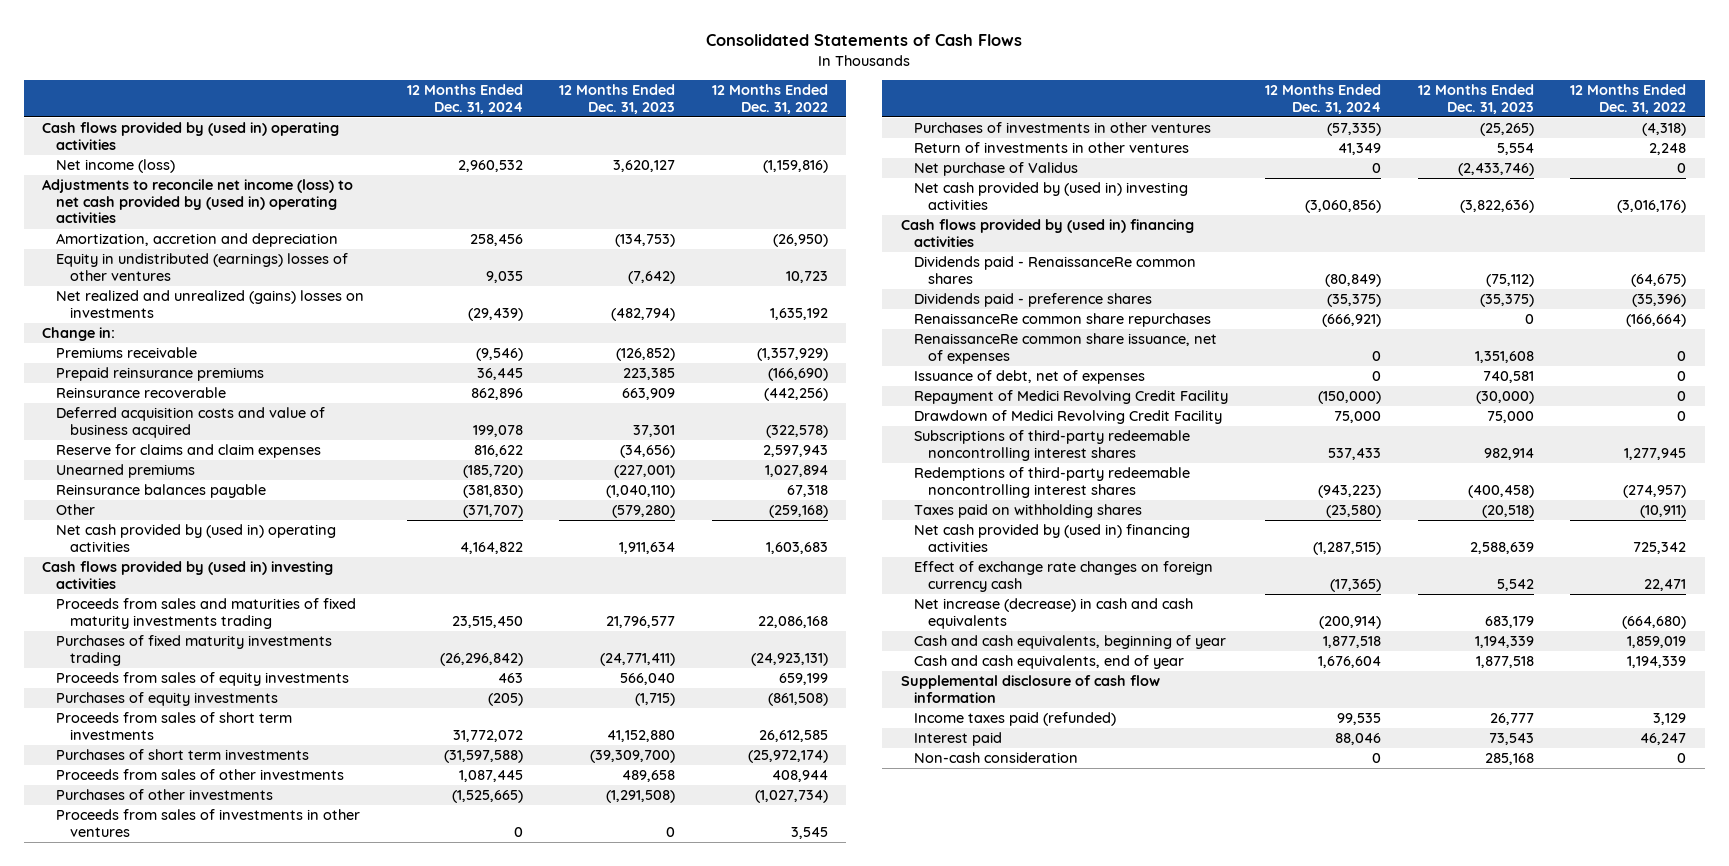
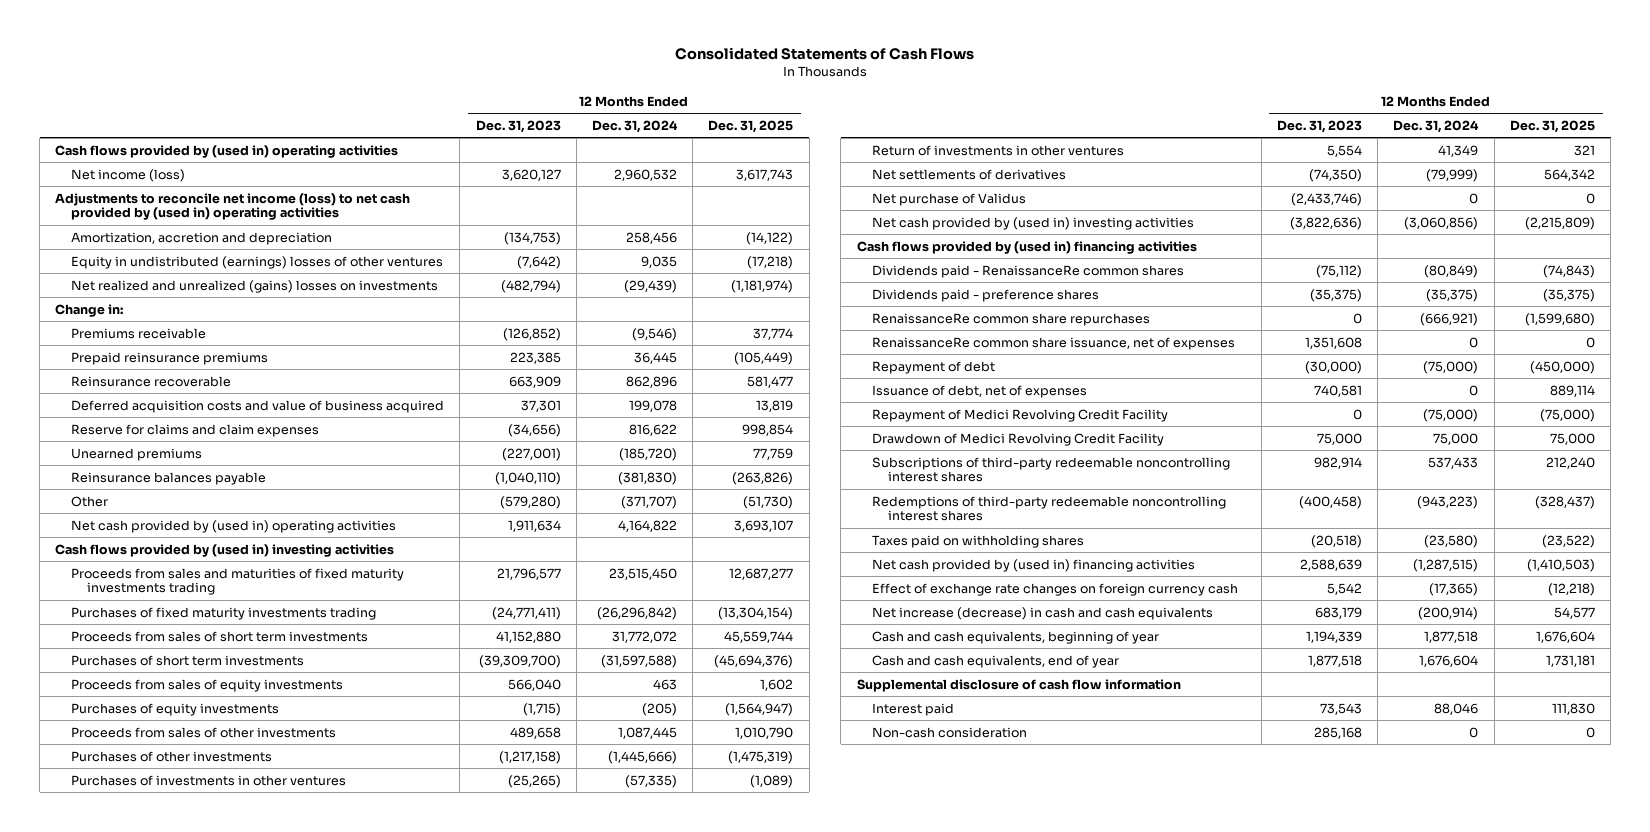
- | 12 Months Ended Dec. 31, 2024 | 12 Months Ended Dec. 31, 2023 | 12 Months Ended Dec. 31, 2022
+ | 12 Months Ended Dec. 31, 2023 | 12 Months Ended Dec. 31, 2024 | 12 Months Ended Dec. 31, 2025
moved down: Proceeds from sales of equity investments | 566,040 | 463 | 1,602
moved down: Purchases of equity investments | (1,715) | (205) | (1,564,947)
- Purchases of other investments | (1,525,665) | (1,291,508) | (1,027,734)
- Proceeds from sales of investments in other ventures | 0 | 0 | 3,545
+ Purchases of other investments | (1,217,158) | (1,445,666) | (1,475,319)
+ Net settlements of derivatives | (74,350) | (79,999) | 564,342
+ Repayment of debt | (30,000) | (75,000) | (450,000)
- Repayment of Medici Revolving Credit Facility | (150,000) | (30,000) | 0
+ Repayment of Medici Revolving Credit Facility | 0 | (75,000) | (75,000)
- Income taxes paid (refunded) | 99,535 | 26,777 | 3,129

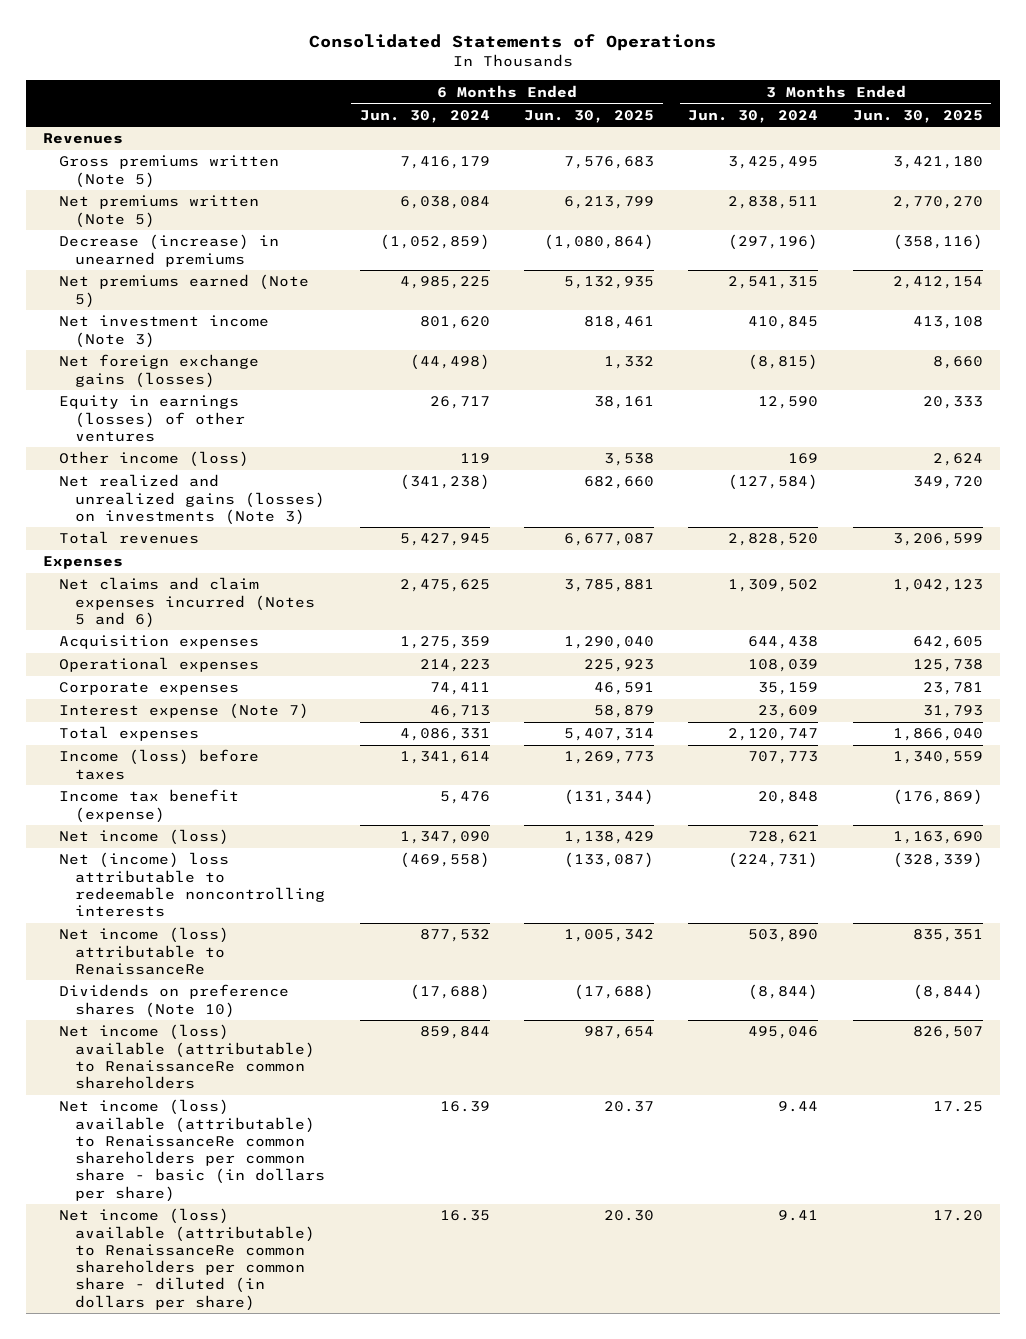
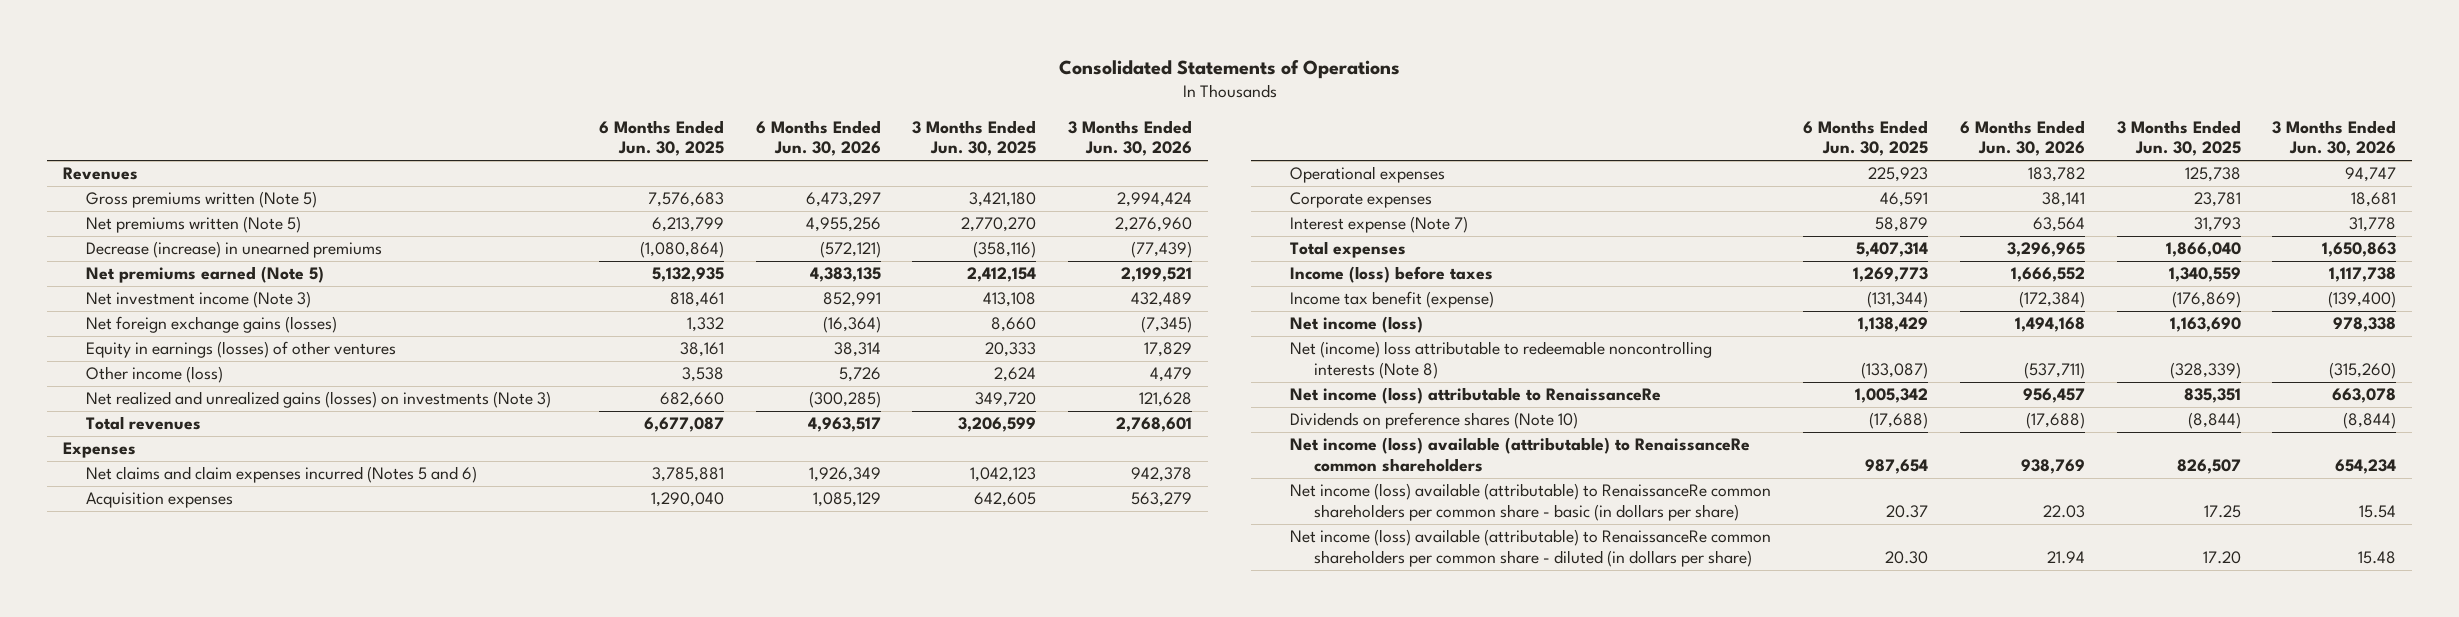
- | 6 Months Ended Jun. 30, 2024 | 6 Months Ended Jun. 30, 2025 | 3 Months Ended Jun. 30, 2024 | 3 Months Ended Jun. 30, 2025
+ | 6 Months Ended Jun. 30, 2025 | 6 Months Ended Jun. 30, 2026 | 3 Months Ended Jun. 30, 2025 | 3 Months Ended Jun. 30, 2026
- Net (income) loss attributable to redeemable noncontrolling interests | (469,558) | (133,087) | (224,731) | (328,339)
+ Net (income) loss attributable to redeemable noncontrolling interests (Note 8) | (133,087) | (537,711) | (328,339) | (315,260)

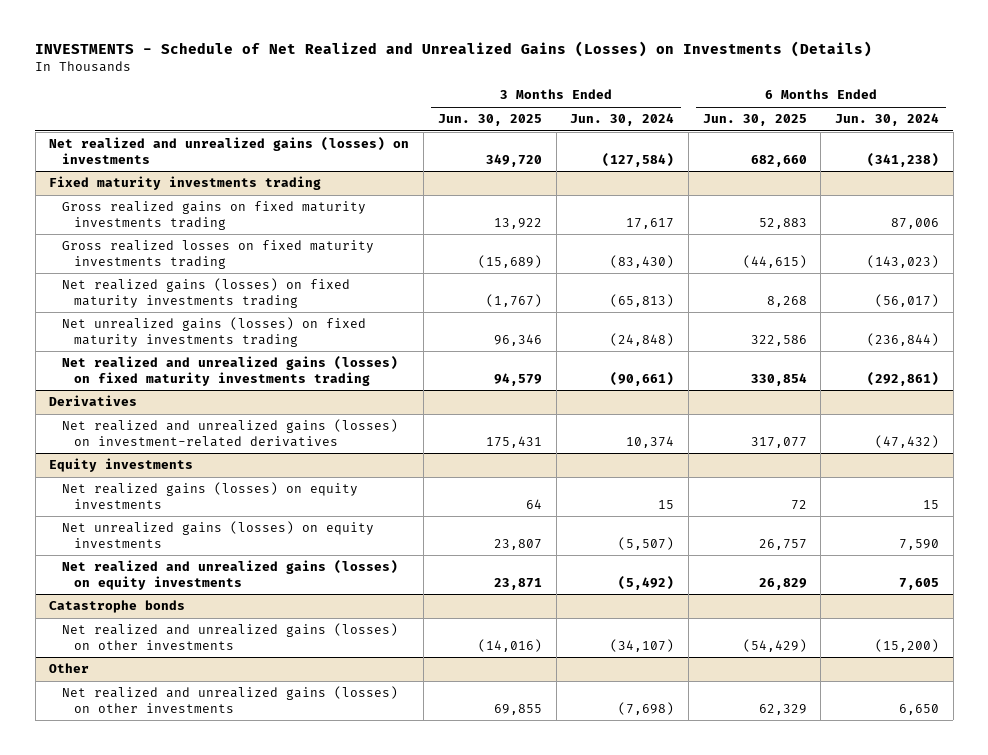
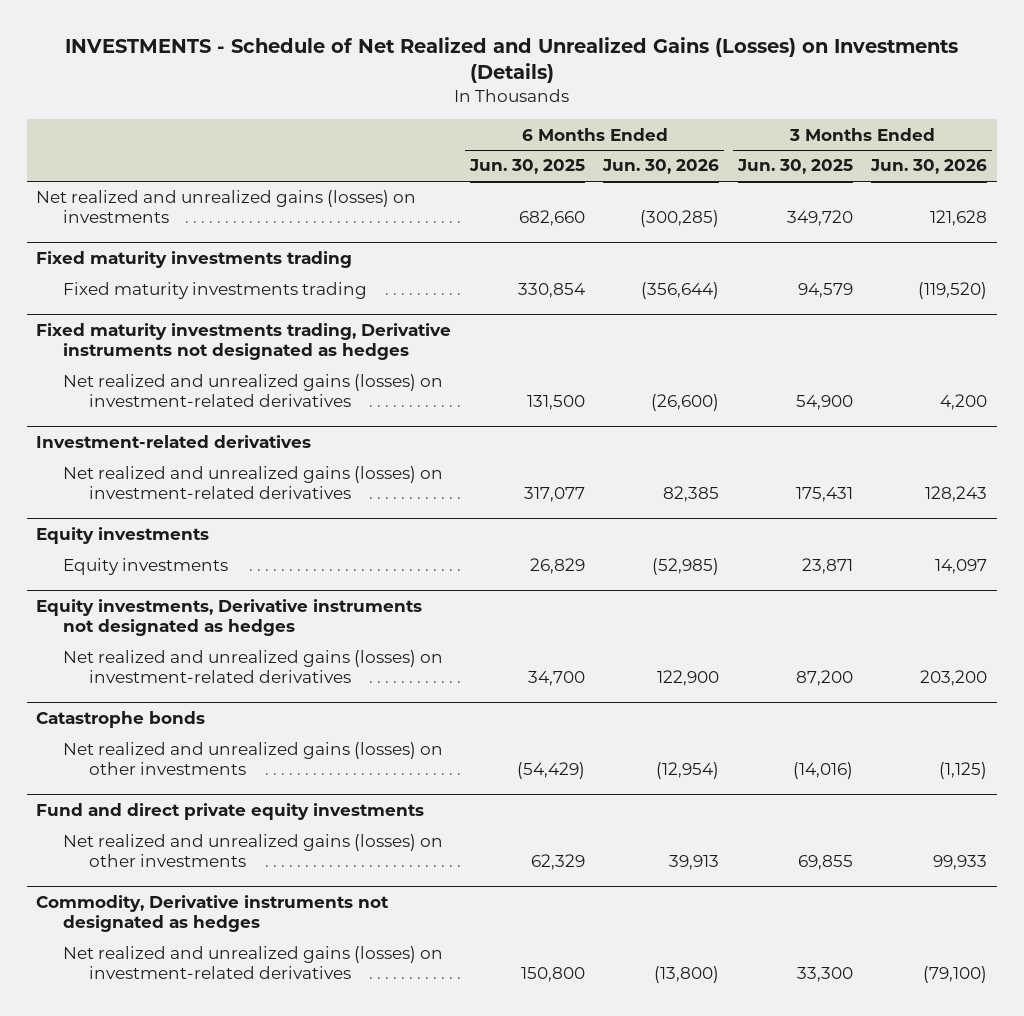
- | 3 Months Ended Jun. 30, 2025 | 3 Months Ended Jun. 30, 2024 | 6 Months Ended Jun. 30, 2025 | 6 Months Ended Jun. 30, 2024
+ | 6 Months Ended Jun. 30, 2025 | 6 Months Ended Jun. 30, 2026 | 3 Months Ended Jun. 30, 2025 | 3 Months Ended Jun. 30, 2026
@ Fixed maturity investments trading
- Gross realized gains on fixed maturity investments trading | 13,922 | 17,617 | 52,883 | 87,006
- Gross realized losses on fixed maturity investments trading | (15,689) | (83,430) | (44,615) | (143,023)
- Net realized gains (losses) on fixed maturity investments trading | (1,767) | (65,813) | 8,268 | (56,017)
- Net unrealized gains (losses) on fixed maturity investments trading | 96,346 | (24,848) | 322,586 | (236,844)
- Net realized and unrealized gains (losses) on fixed maturity investments trading | 94,579 | (90,661) | 330,854 | (292,861)
- Derivatives
@ Fixed maturity investments trading
+ Fixed maturity investments trading | 330,854 | (356,644) | 94,579 | (119,520)
+ Fixed maturity investments trading, Derivative instruments not designated as hedges
+ Net realized and unrealized gains (losses) on investment-related derivatives | 131,500 | (26,600) | 54,900 | 4,200
+ Investment-related derivatives
@ Equity investments
- Net realized gains (losses) on equity investments | 64 | 15 | 72 | 15
- Net unrealized gains (losses) on equity investments | 23,807 | (5,507) | 26,757 | 7,590
- Net realized and unrealized gains (losses) on equity investments | 23,871 | (5,492) | 26,829 | 7,605
+ Equity investments | 26,829 | (52,985) | 23,871 | 14,097
+ Equity investments, Derivative instruments not designated as hedges
+ Net realized and unrealized gains (losses) on investment-related derivatives | 34,700 | 122,900 | 87,200 | 203,200
- Other
+ Fund and direct private equity investments
+ Commodity, Derivative instruments not designated as hedges
+ Net realized and unrealized gains (losses) on investment-related derivatives | 150,800 | (13,800) | 33,300 | (79,100)

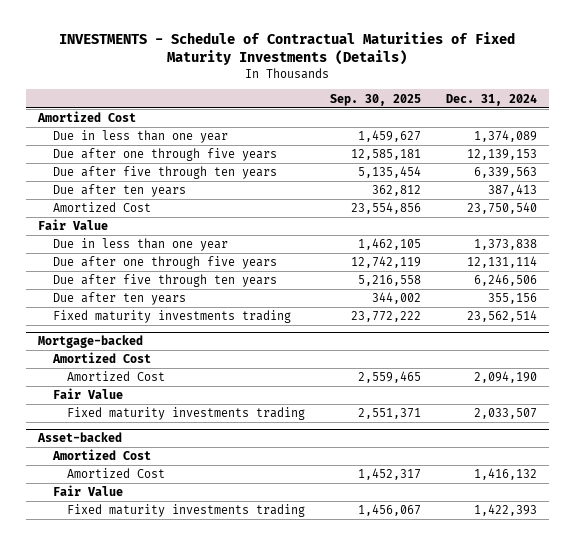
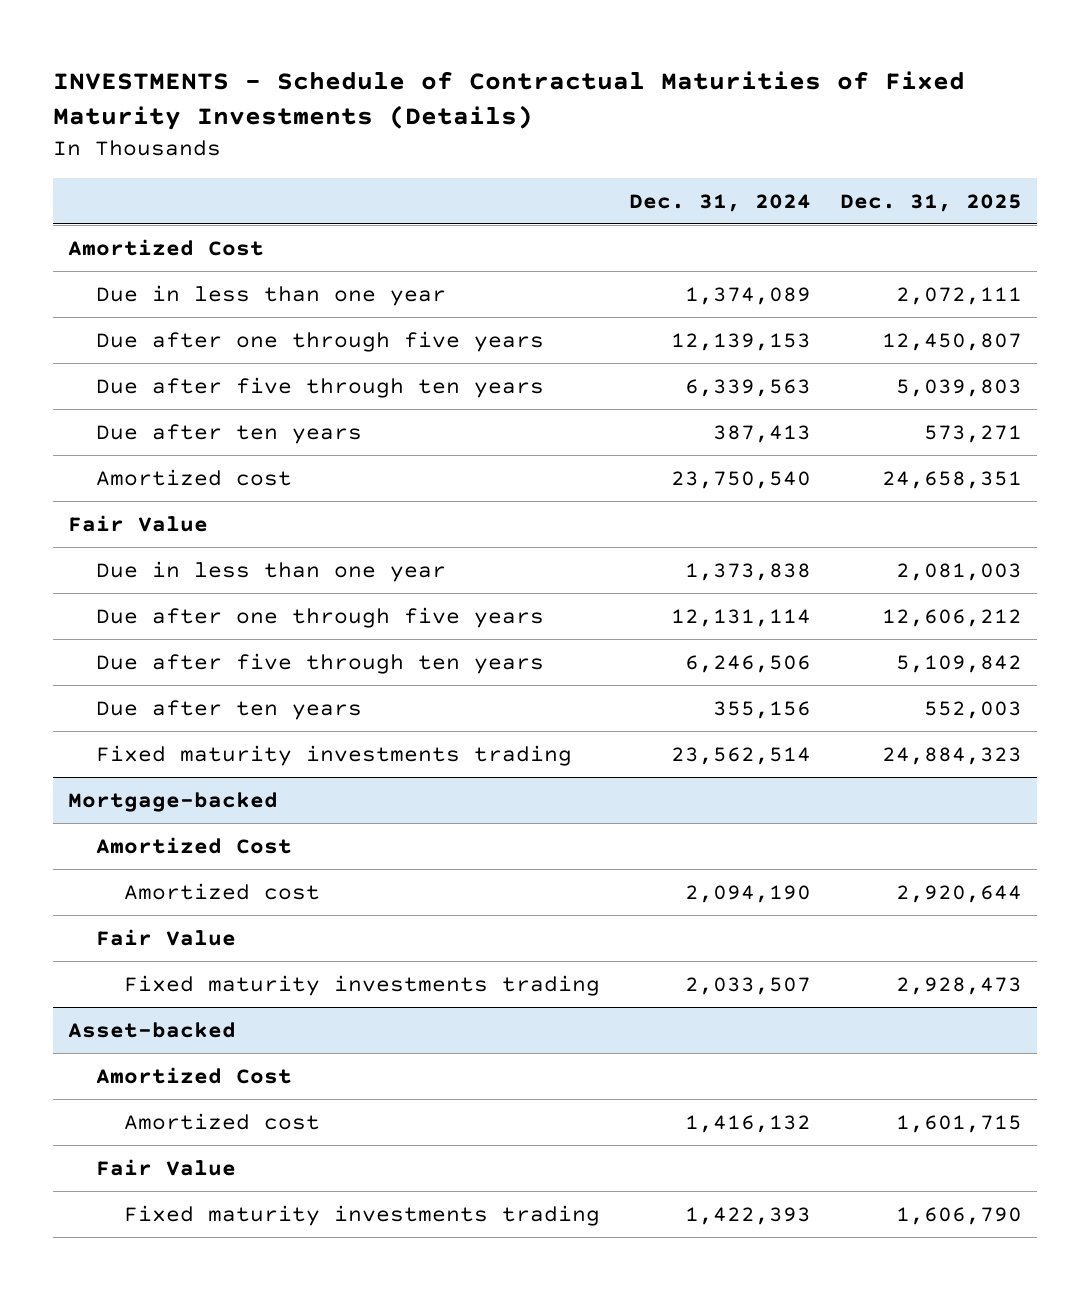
- | Sep. 30, 2025 | Dec. 31, 2024
+ | Dec. 31, 2024 | Dec. 31, 2025
- Amortized Cost | 23,554,856 | 23,750,540
+ Amortized cost | 23,750,540 | 24,658,351
@ Mortgage-backed
- Amortized Cost | 2,559,465 | 2,094,190
+ Amortized cost | 2,094,190 | 2,920,644
@ Asset-backed
- Amortized Cost | 1,452,317 | 1,416,132
+ Amortized cost | 1,416,132 | 1,601,715

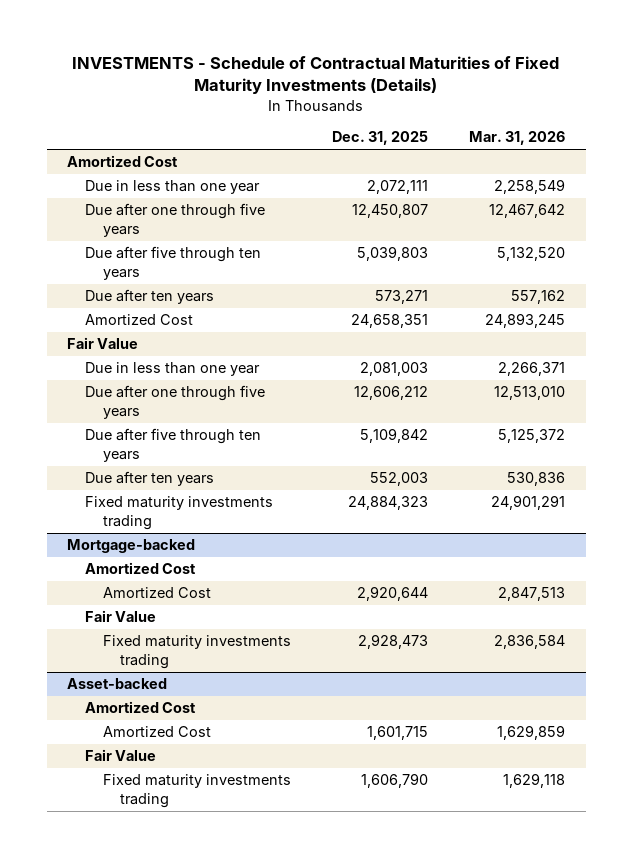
- | Dec. 31, 2024 | Dec. 31, 2025
+ | Dec. 31, 2025 | Mar. 31, 2026
- Amortized cost | 23,750,540 | 24,658,351
+ Amortized Cost | 24,658,351 | 24,893,245
@ Mortgage-backed
- Amortized cost | 2,094,190 | 2,920,644
+ Amortized Cost | 2,920,644 | 2,847,513
@ Asset-backed
- Amortized cost | 1,416,132 | 1,601,715
+ Amortized Cost | 1,601,715 | 1,629,859

